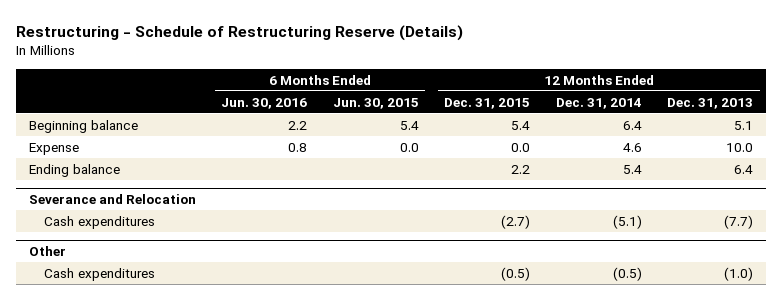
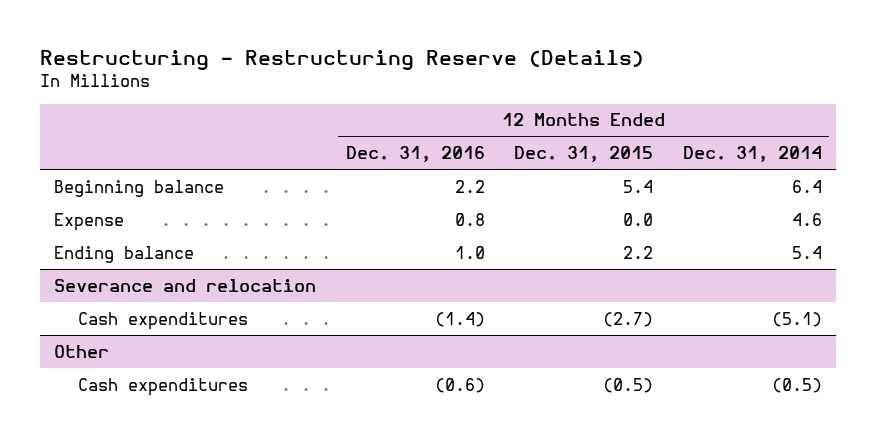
- Restructuring - Schedule of Restructuring Reserve (Details)
+ Restructuring - Restructuring Reserve (Details)
- | 6 Months Ended Jun. 30, 2016 | 6 Months Ended Jun. 30, 2015 | 12 Months Ended Dec. 31, 2015 | 12 Months Ended Dec. 31, 2014 | 12 Months Ended Dec. 31, 2013
+ | 12 Months Ended Dec. 31, 2016 | 12 Months Ended Dec. 31, 2015 | 12 Months Ended Dec. 31, 2014
- Severance and Relocation
+ Severance and relocation

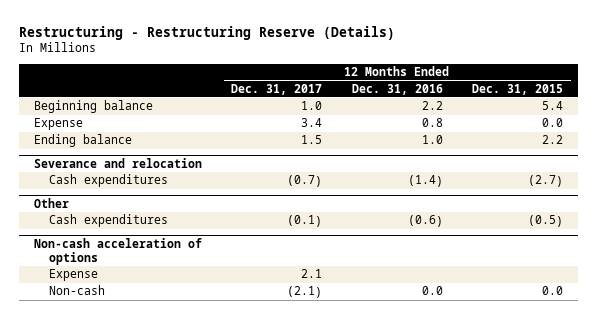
- | 12 Months Ended Dec. 31, 2016 | 12 Months Ended Dec. 31, 2015 | 12 Months Ended Dec. 31, 2014
+ | 12 Months Ended Dec. 31, 2017 | 12 Months Ended Dec. 31, 2016 | 12 Months Ended Dec. 31, 2015
+ Non-cash acceleration of options
+ Expense | 2.1 | |
+ Non-cash | (2.1) | 0.0 | 0.0

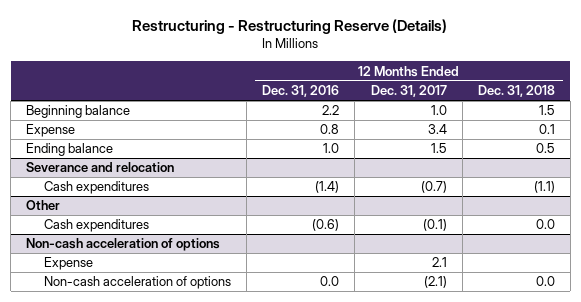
- | 12 Months Ended Dec. 31, 2017 | 12 Months Ended Dec. 31, 2016 | 12 Months Ended Dec. 31, 2015
+ | 12 Months Ended Dec. 31, 2016 | 12 Months Ended Dec. 31, 2017 | 12 Months Ended Dec. 31, 2018
@ Non-cash acceleration of options
- Non-cash | (2.1) | 0.0 | 0.0
+ Non-cash acceleration of options | 0.0 | (2.1) | 0.0

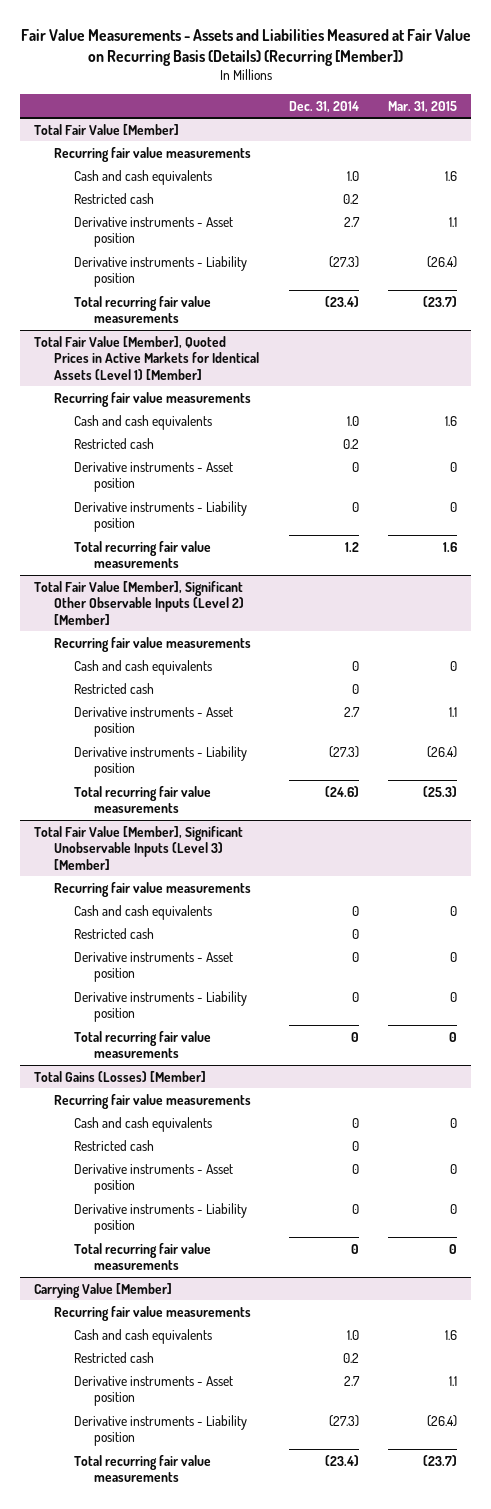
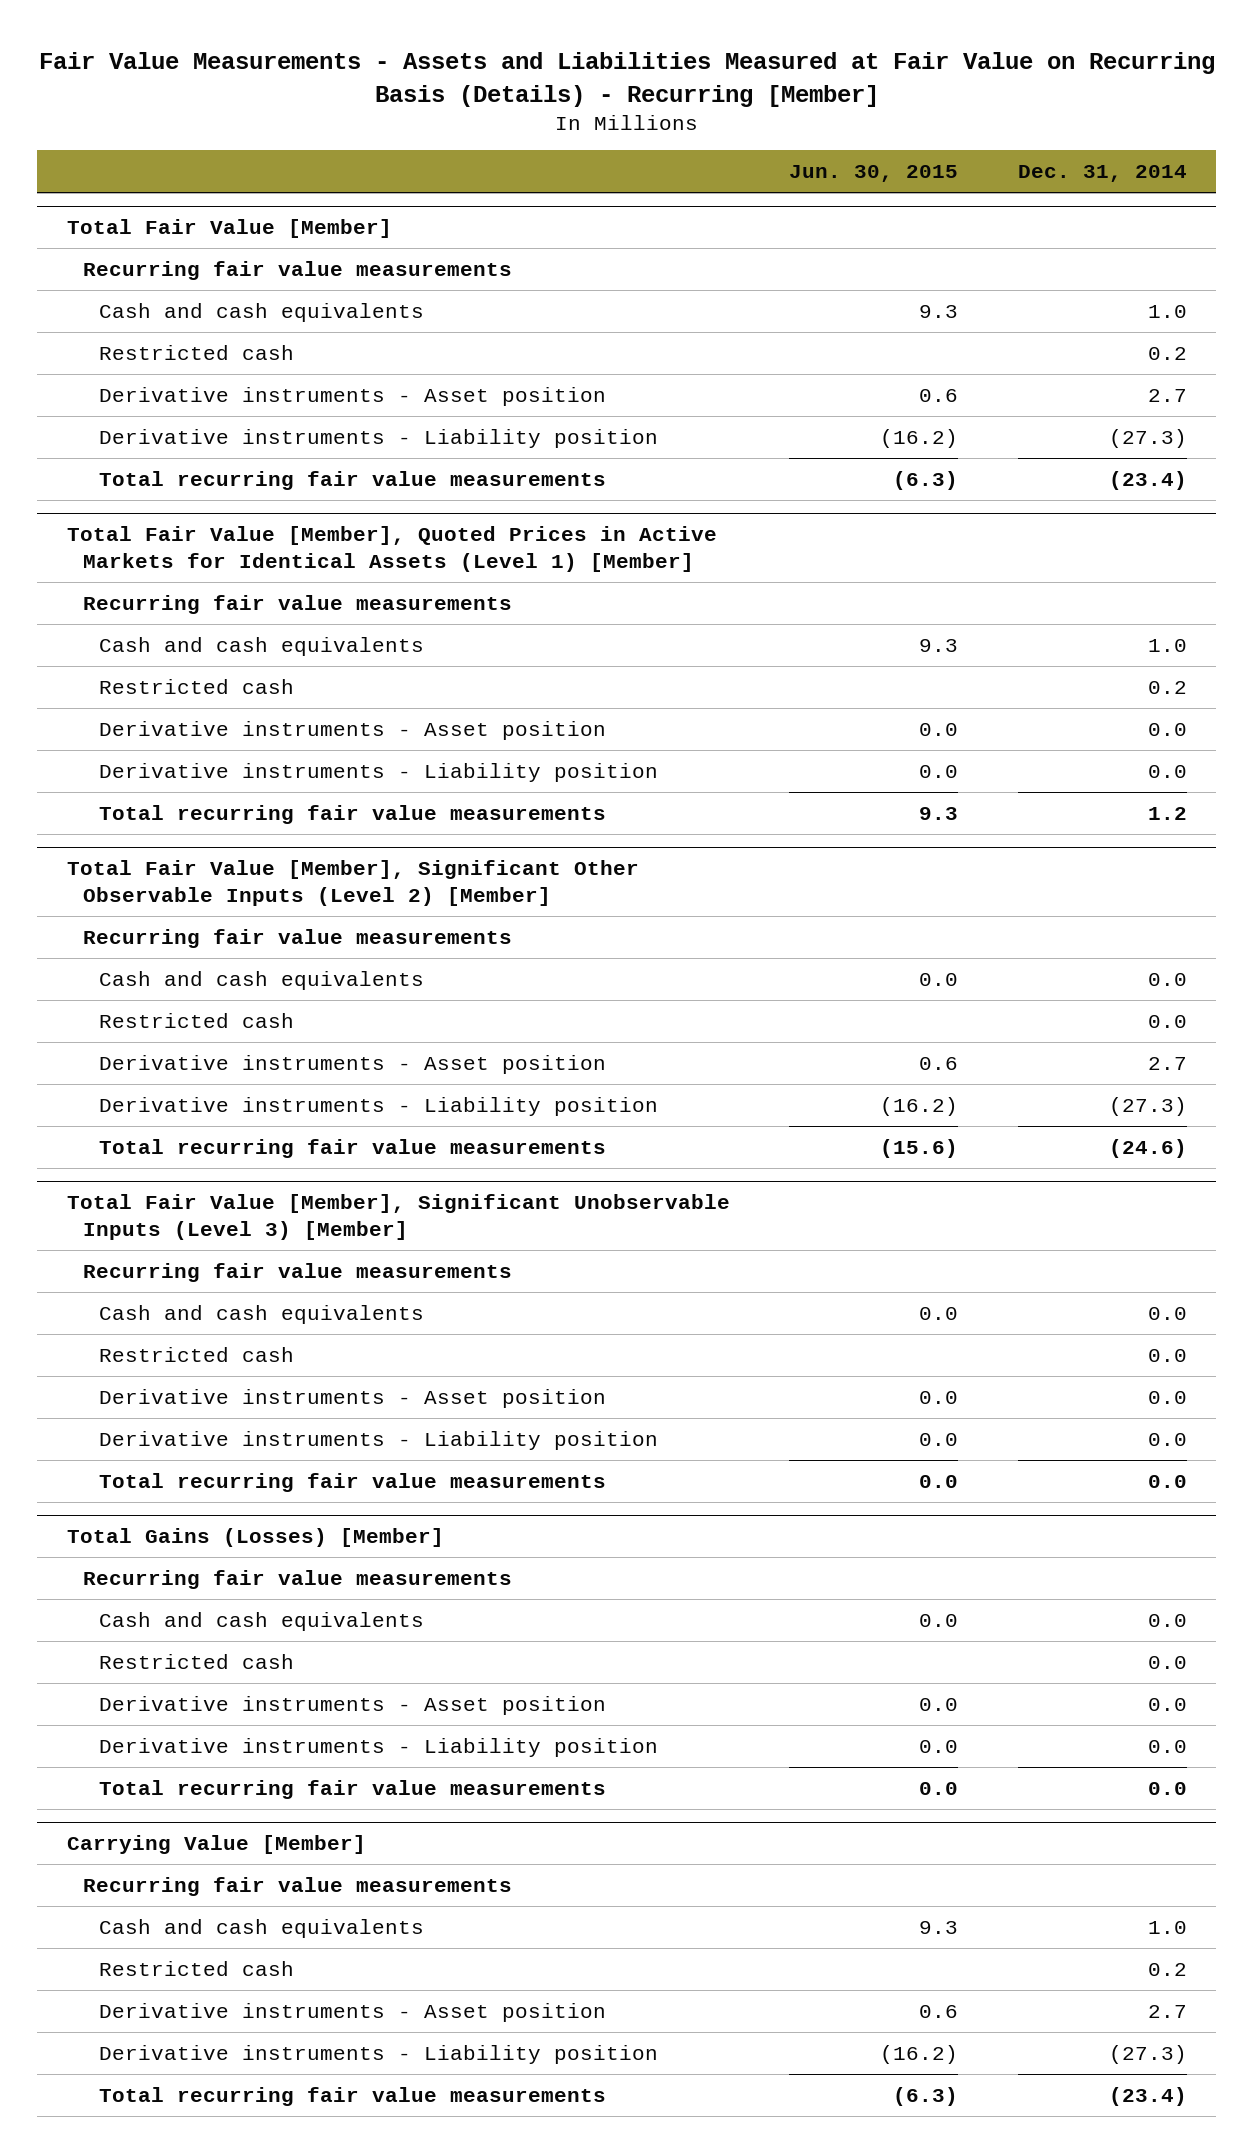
- Fair Value Measurements - Assets and Liabilities Measured at Fair Value on Recurring Basis (Details) (Recurring [Member])
+ Fair Value Measurements - Assets and Liabilities Measured at Fair Value on Recurring Basis (Details) - Recurring [Member]
- | Dec. 31, 2014 | Mar. 31, 2015
+ | Jun. 30, 2015 | Dec. 31, 2014
@ Total Fair Value [Member], Quoted Prices in Active Markets for Identical Assets (Level 1) [Member]
- Derivative instruments - Asset position | 0 | 0
- Derivative instruments - Liability position | 0 | 0
+ Derivative instruments - Asset position | 0.0 | 0.0
+ Derivative instruments - Liability position | 0.0 | 0.0
@ Total Fair Value [Member], Significant Other Observable Inputs (Level 2) [Member]
- Cash and cash equivalents | 0 | 0
- Restricted cash | 0 |
+ Cash and cash equivalents | 0.0 | 0.0
+ Restricted cash | | 0.0
@ Total Fair Value [Member], Significant Unobservable Inputs (Level 3) [Member]
- Cash and cash equivalents | 0 | 0
- Restricted cash | 0 |
- Derivative instruments - Asset position | 0 | 0
- Derivative instruments - Liability position | 0 | 0
- Total recurring fair value measurements | 0 | 0
+ Cash and cash equivalents | 0.0 | 0.0
+ Restricted cash | | 0.0
+ Derivative instruments - Asset position | 0.0 | 0.0
+ Derivative instruments - Liability position | 0.0 | 0.0
+ Total recurring fair value measurements | 0.0 | 0.0
@ Total Gains (Losses) [Member]
- Cash and cash equivalents | 0 | 0
- Restricted cash | 0 |
- Derivative instruments - Asset position | 0 | 0
- Derivative instruments - Liability position | 0 | 0
- Total recurring fair value measurements | 0 | 0
+ Cash and cash equivalents | 0.0 | 0.0
+ Restricted cash | | 0.0
+ Derivative instruments - Asset position | 0.0 | 0.0
+ Derivative instruments - Liability position | 0.0 | 0.0
+ Total recurring fair value measurements | 0.0 | 0.0

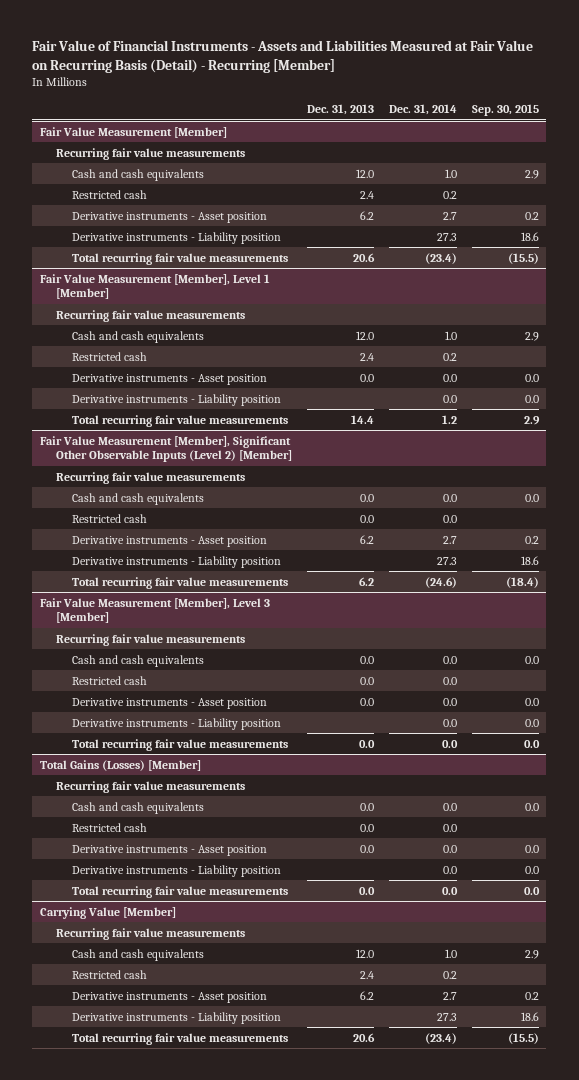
- Fair Value Measurements - Assets and Liabilities Measured at Fair Value on Recurring Basis (Details) - Recurring [Member]
+ Fair Value of Financial Instruments - Assets and Liabilities Measured at Fair Value on Recurring Basis (Detail) - Recurring [Member]
- | Jun. 30, 2015 | Dec. 31, 2014
+ | Dec. 31, 2013 | Dec. 31, 2014 | Sep. 30, 2015
- Total Fair Value [Member]
+ Fair Value Measurement [Member]
- Derivative instruments - Liability position | (16.2) | (27.3)
+ Derivative instruments - Liability position | | 27.3 | 18.6
- Total Fair Value [Member], Quoted Prices in Active Markets for Identical Assets (Level 1) [Member]
+ Fair Value Measurement [Member], Level 1 [Member]
- Total Fair Value [Member], Significant Other Observable Inputs (Level 2) [Member]
+ Fair Value Measurement [Member], Significant Other Observable Inputs (Level 2) [Member]
- Derivative instruments - Liability position | (16.2) | (27.3)
+ Derivative instruments - Liability position | | 27.3 | 18.6
- Total Fair Value [Member], Significant Unobservable Inputs (Level 3) [Member]
+ Fair Value Measurement [Member], Level 3 [Member]
@ Carrying Value [Member]
- Derivative instruments - Liability position | (16.2) | (27.3)
+ Derivative instruments - Liability position | | 27.3 | 18.6

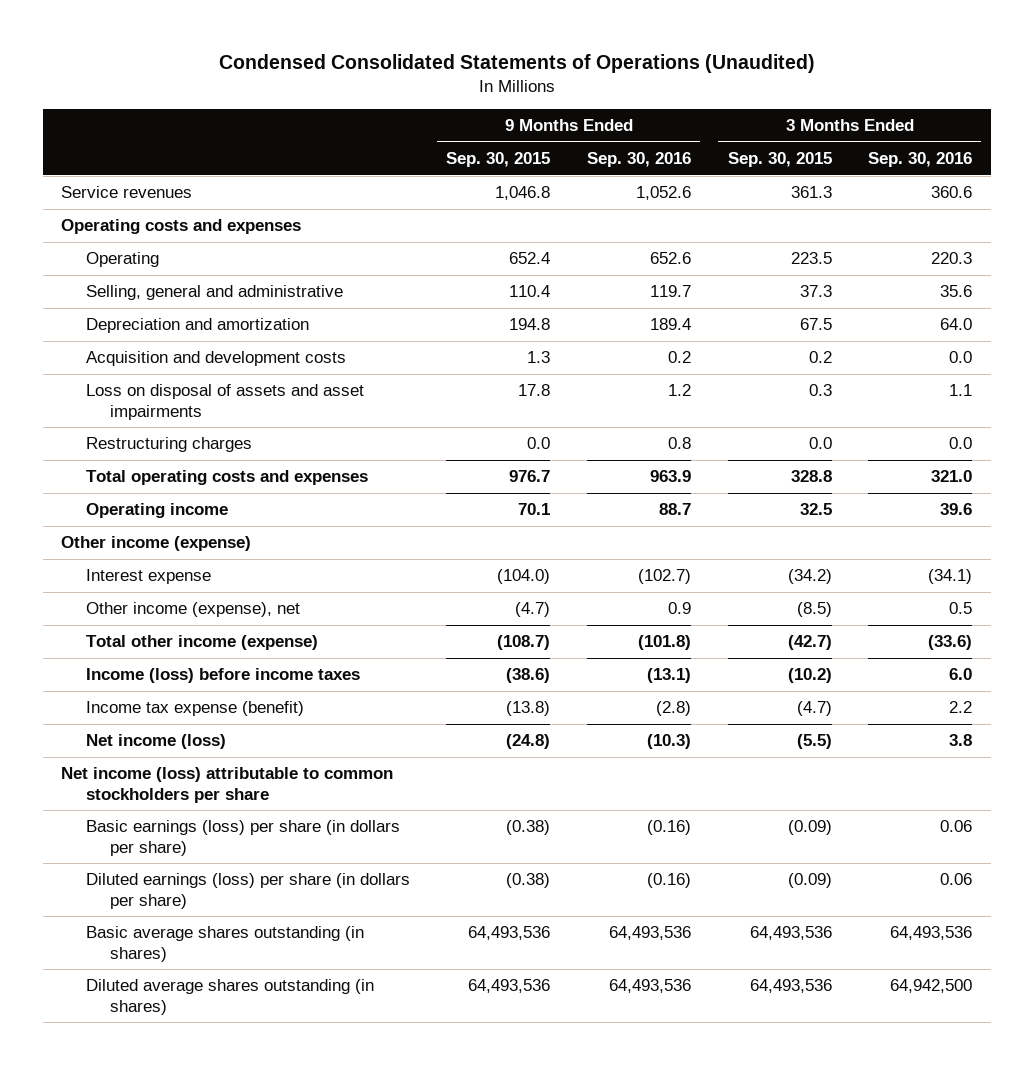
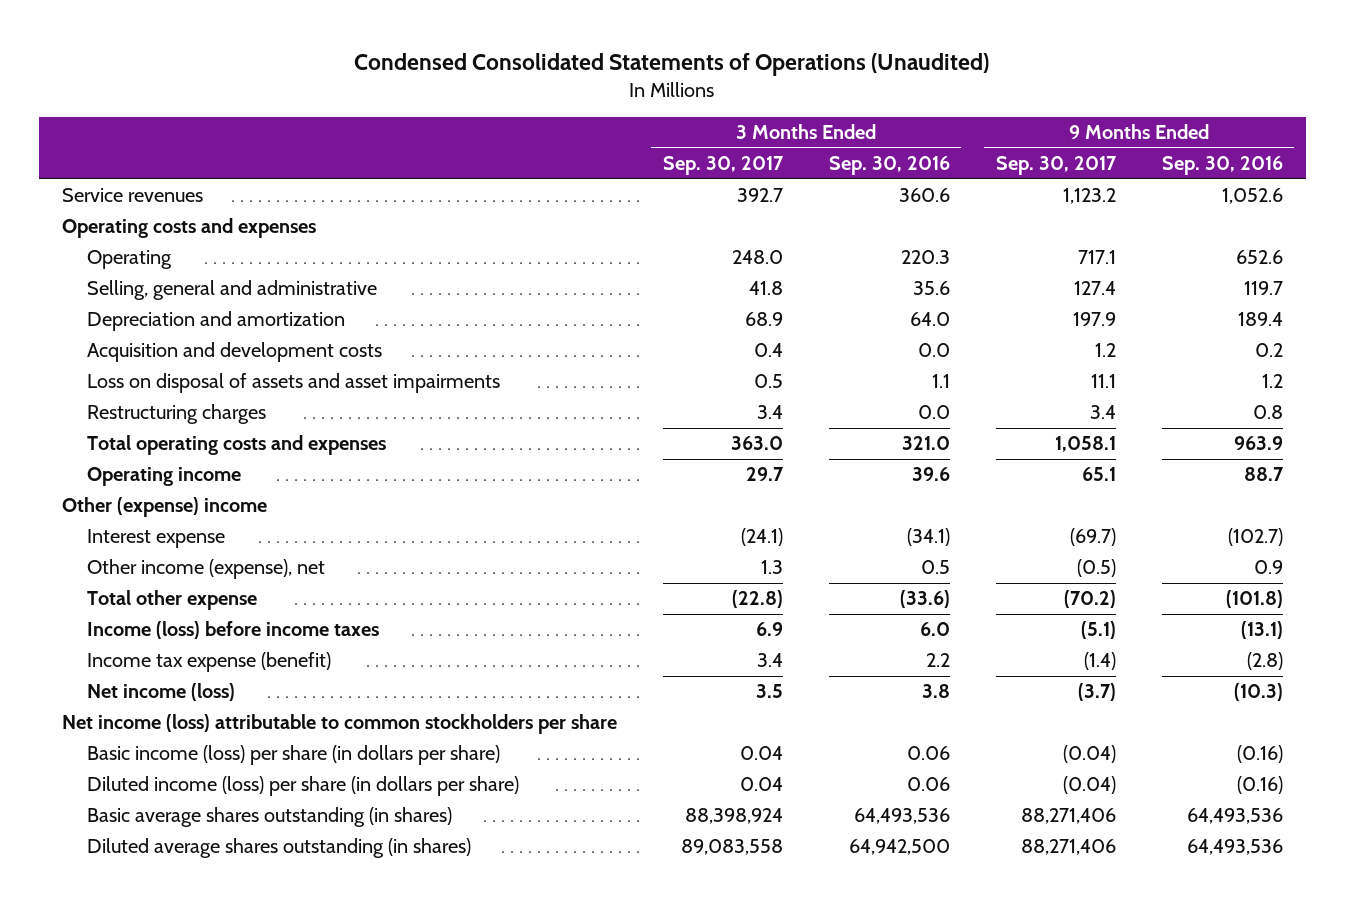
- | 9 Months Ended Sep. 30, 2015 | 9 Months Ended Sep. 30, 2016 | 3 Months Ended Sep. 30, 2015 | 3 Months Ended Sep. 30, 2016
+ | 3 Months Ended Sep. 30, 2017 | 3 Months Ended Sep. 30, 2016 | 9 Months Ended Sep. 30, 2017 | 9 Months Ended Sep. 30, 2016
- Other income (expense)
+ Other (expense) income
- Total other income (expense) | (108.7) | (101.8) | (42.7) | (33.6)
+ Total other expense | (22.8) | (33.6) | (70.2) | (101.8)
- Basic earnings (loss) per share (in dollars per share) | (0.38) | (0.16) | (0.09) | 0.06
- Diluted earnings (loss) per share (in dollars per share) | (0.38) | (0.16) | (0.09) | 0.06
+ Basic income (loss) per share (in dollars per share) | 0.04 | 0.06 | (0.04) | (0.16)
+ Diluted income (loss) per share (in dollars per share) | 0.04 | 0.06 | (0.04) | (0.16)

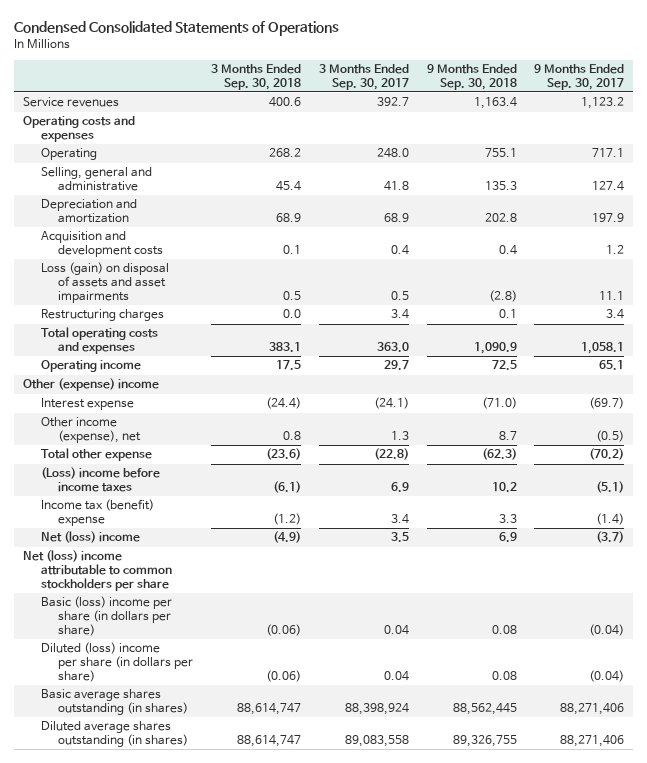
- Condensed Consolidated Statements of Operations (Unaudited)
+ Condensed Consolidated Statements of Operations
- | 3 Months Ended Sep. 30, 2017 | 3 Months Ended Sep. 30, 2016 | 9 Months Ended Sep. 30, 2017 | 9 Months Ended Sep. 30, 2016
+ | 3 Months Ended Sep. 30, 2018 | 3 Months Ended Sep. 30, 2017 | 9 Months Ended Sep. 30, 2018 | 9 Months Ended Sep. 30, 2017
- Loss on disposal of assets and asset impairments | 0.5 | 1.1 | 11.1 | 1.2
+ Loss (gain) on disposal of assets and asset impairments | 0.5 | 0.5 | (2.8) | 11.1
- Income (loss) before income taxes | 6.9 | 6.0 | (5.1) | (13.1)
- Income tax expense (benefit) | 3.4 | 2.2 | (1.4) | (2.8)
- Net income (loss) | 3.5 | 3.8 | (3.7) | (10.3)
- Net income (loss) attributable to common stockholders per share
- Basic income (loss) per share (in dollars per share) | 0.04 | 0.06 | (0.04) | (0.16)
- Diluted income (loss) per share (in dollars per share) | 0.04 | 0.06 | (0.04) | (0.16)
+ (Loss) income before income taxes | (6.1) | 6.9 | 10.2 | (5.1)
+ Income tax (benefit) expense | (1.2) | 3.4 | 3.3 | (1.4)
+ Net (loss) income | (4.9) | 3.5 | 6.9 | (3.7)
+ Net (loss) income attributable to common stockholders per share
+ Basic (loss) income per share (in dollars per share) | (0.06) | 0.04 | 0.08 | (0.04)
+ Diluted (loss) income per share (in dollars per share) | (0.06) | 0.04 | 0.08 | (0.04)

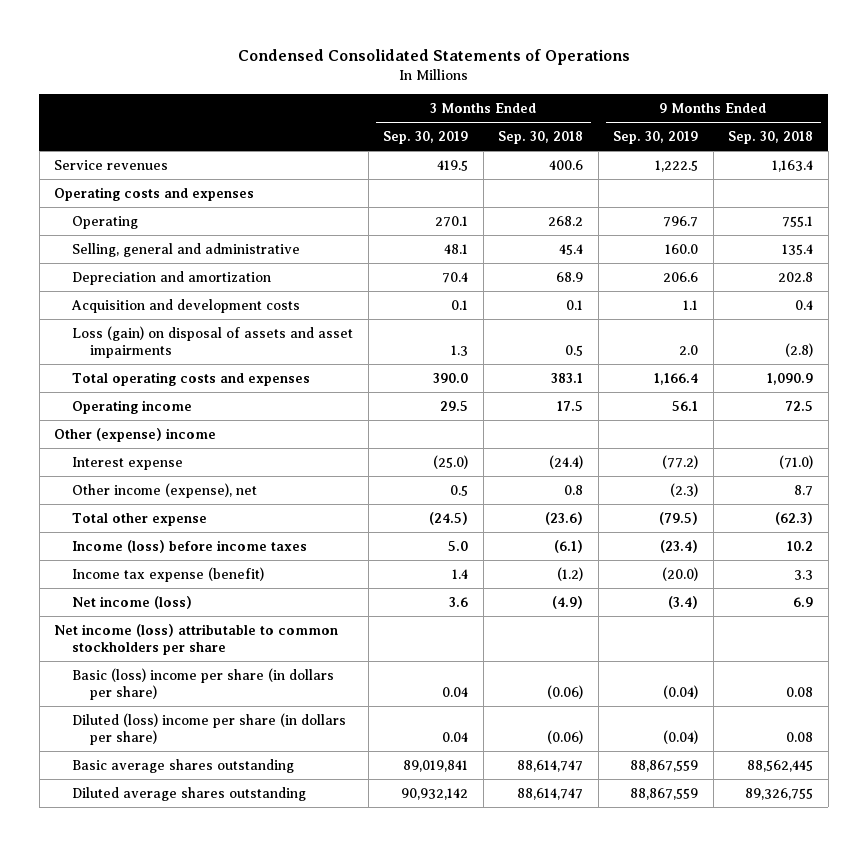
- | 3 Months Ended Sep. 30, 2018 | 3 Months Ended Sep. 30, 2017 | 9 Months Ended Sep. 30, 2018 | 9 Months Ended Sep. 30, 2017
+ | 3 Months Ended Sep. 30, 2019 | 3 Months Ended Sep. 30, 2018 | 9 Months Ended Sep. 30, 2019 | 9 Months Ended Sep. 30, 2018
- Selling, general and administrative | 45.4 | 41.8 | 135.3 | 127.4
+ Selling, general and administrative | 48.1 | 45.4 | 160.0 | 135.4
- Restructuring charges | 0.0 | 3.4 | 0.1 | 3.4
- (Loss) income before income taxes | (6.1) | 6.9 | 10.2 | (5.1)
- Income tax (benefit) expense | (1.2) | 3.4 | 3.3 | (1.4)
- Net (loss) income | (4.9) | 3.5 | 6.9 | (3.7)
- Net (loss) income attributable to common stockholders per share
+ Income (loss) before income taxes | 5.0 | (6.1) | (23.4) | 10.2
+ Income tax expense (benefit) | 1.4 | (1.2) | (20.0) | 3.3
+ Net income (loss) | 3.6 | (4.9) | (3.4) | 6.9
+ Net income (loss) attributable to common stockholders per share
- Basic average shares outstanding (in shares) | 88,614,747 | 88,398,924 | 88,562,445 | 88,271,406
- Diluted average shares outstanding (in shares) | 88,614,747 | 89,083,558 | 89,326,755 | 88,271,406
+ Basic average shares outstanding | 89,019,841 | 88,614,747 | 88,867,559 | 88,562,445
+ Diluted average shares outstanding | 90,932,142 | 88,614,747 | 88,867,559 | 89,326,755

